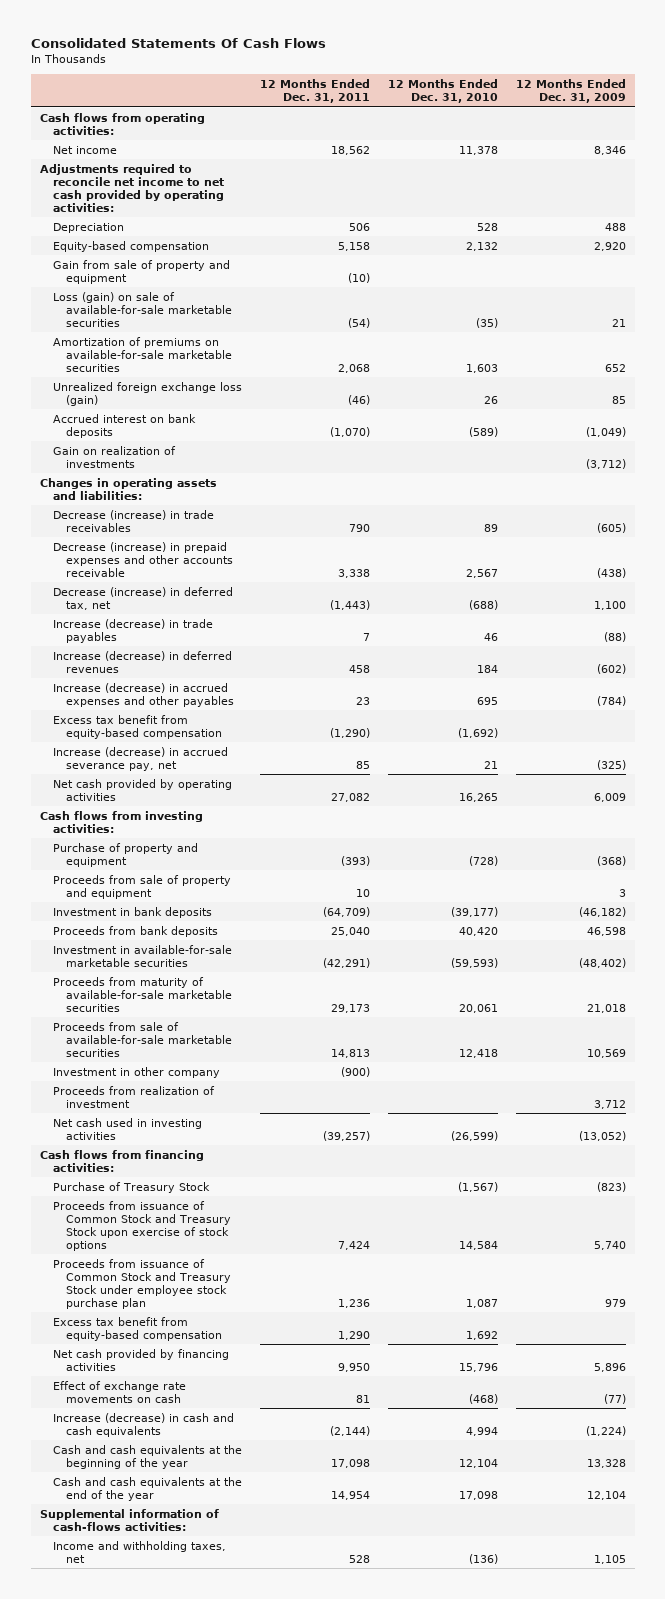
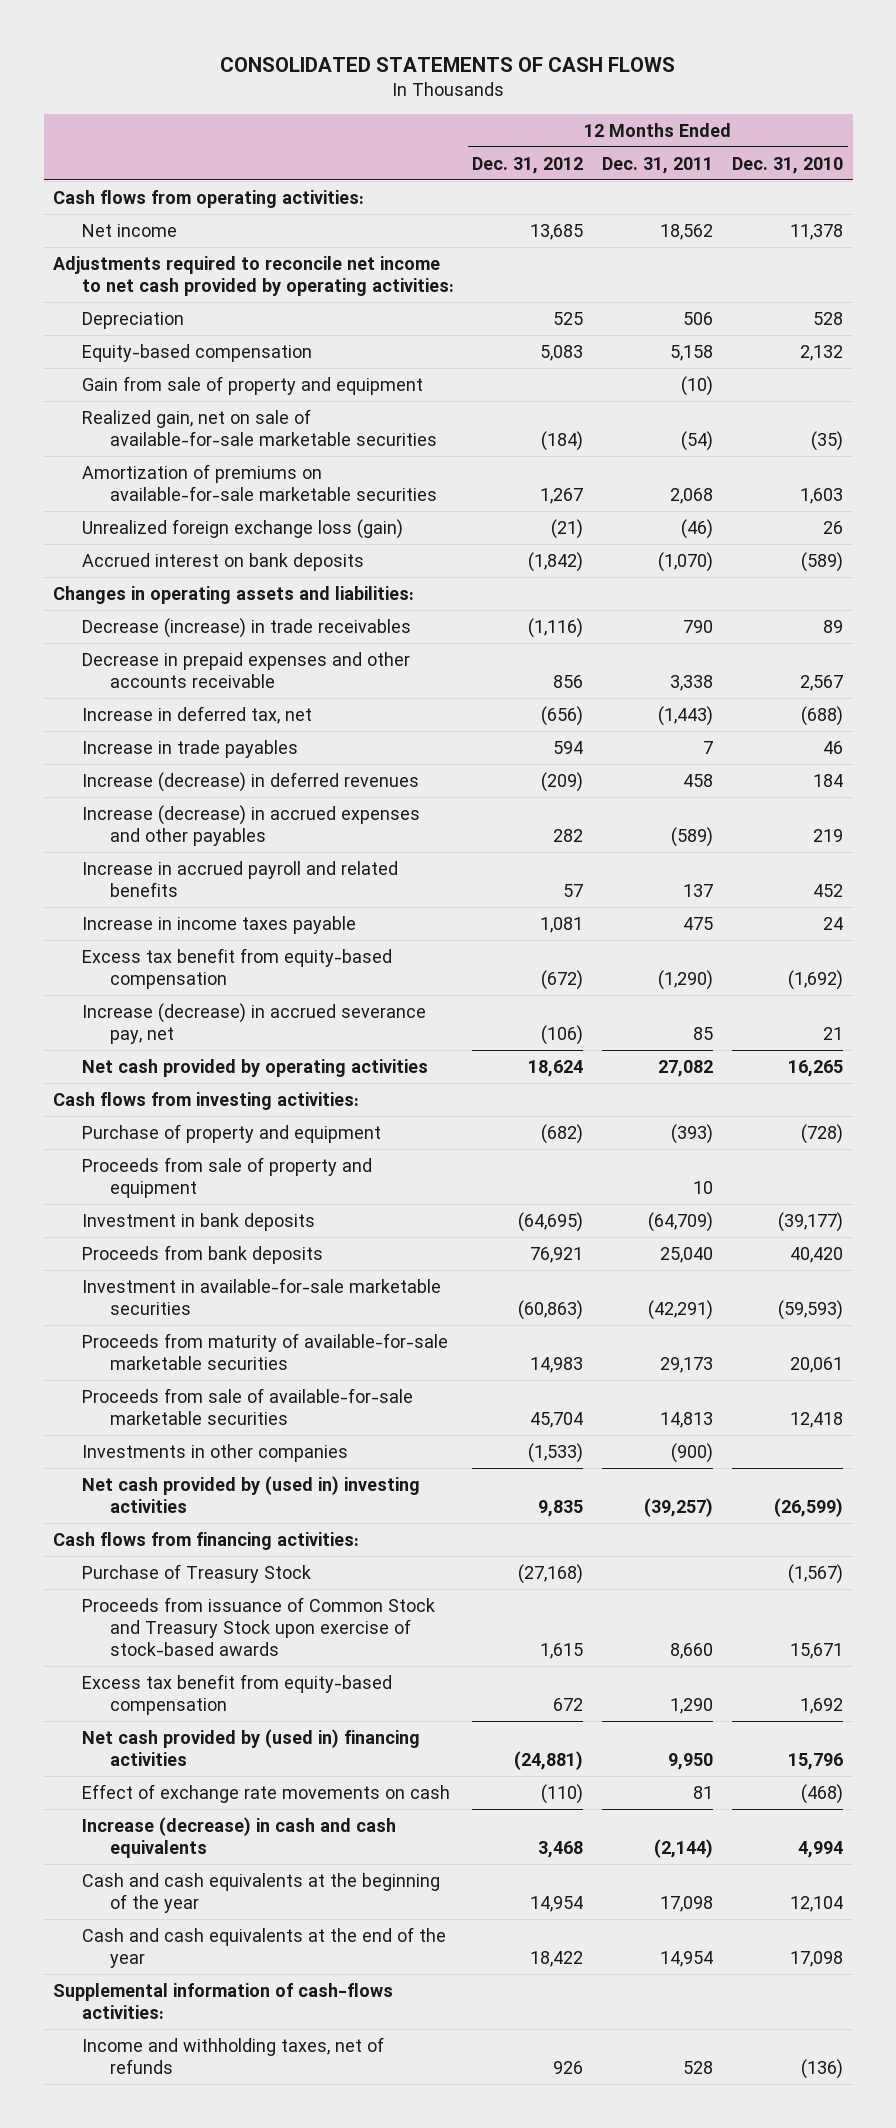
- Consolidated Statements Of Cash Flows
+ CONSOLIDATED STATEMENTS OF CASH FLOWS
- | 12 Months Ended Dec. 31, 2011 | 12 Months Ended Dec. 31, 2010 | 12 Months Ended Dec. 31, 2009
+ | 12 Months Ended Dec. 31, 2012 | 12 Months Ended Dec. 31, 2011 | 12 Months Ended Dec. 31, 2010
- Loss (gain) on sale of available-for-sale marketable securities | (54) | (35) | 21
+ Realized gain, net on sale of available-for-sale marketable securities | (184) | (54) | (35)
- Gain on realization of investments | | | (3,712)
- Decrease (increase) in prepaid expenses and other accounts receivable | 3,338 | 2,567 | (438)
- Decrease (increase) in deferred tax, net | (1,443) | (688) | 1,100
- Increase (decrease) in trade payables | 7 | 46 | (88)
+ Decrease in prepaid expenses and other accounts receivable | 856 | 3,338 | 2,567
+ Increase in deferred tax, net | (656) | (1,443) | (688)
+ Increase in trade payables | 594 | 7 | 46
- Increase (decrease) in accrued expenses and other payables | 23 | 695 | (784)
+ Increase (decrease) in accrued expenses and other payables | 282 | (589) | 219
+ Increase in accrued payroll and related benefits | 57 | 137 | 452
+ Increase in income taxes payable | 1,081 | 475 | 24
- Investment in other company | (900) | |
- Proceeds from realization of investment | | | 3,712
- Net cash used in investing activities | (39,257) | (26,599) | (13,052)
+ Investments in other companies | (1,533) | (900) |
+ Net cash provided by (used in) investing activities | 9,835 | (39,257) | (26,599)
- Proceeds from issuance of Common Stock and Treasury Stock upon exercise of stock options | 7,424 | 14,584 | 5,740
- Proceeds from issuance of Common Stock and Treasury Stock under employee stock purchase plan | 1,236 | 1,087 | 979
+ Proceeds from issuance of Common Stock and Treasury Stock upon exercise of stock-based awards | 1,615 | 8,660 | 15,671
- Net cash provided by financing activities | 9,950 | 15,796 | 5,896
+ Net cash provided by (used in) financing activities | (24,881) | 9,950 | 15,796
- Income and withholding taxes, net | 528 | (136) | 1,105
+ Income and withholding taxes, net of refunds | 926 | 528 | (136)

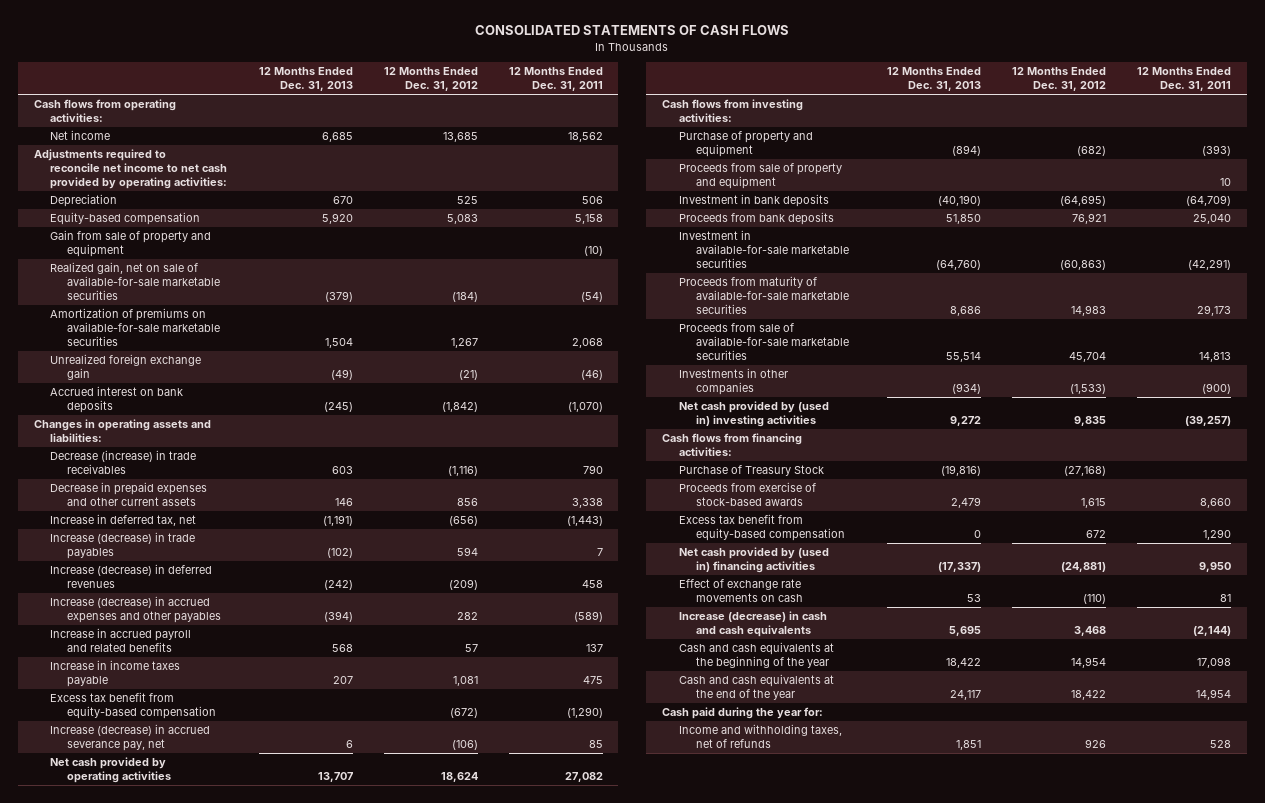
- | 12 Months Ended Dec. 31, 2012 | 12 Months Ended Dec. 31, 2011 | 12 Months Ended Dec. 31, 2010
+ | 12 Months Ended Dec. 31, 2013 | 12 Months Ended Dec. 31, 2012 | 12 Months Ended Dec. 31, 2011
- Unrealized foreign exchange loss (gain) | (21) | (46) | 26
+ Unrealized foreign exchange gain | (49) | (21) | (46)
- Decrease in prepaid expenses and other accounts receivable | 856 | 3,338 | 2,567
+ Decrease in prepaid expenses and other current assets | 146 | 856 | 3,338
- Increase in trade payables | 594 | 7 | 46
+ Increase (decrease) in trade payables | (102) | 594 | 7
- Proceeds from issuance of Common Stock and Treasury Stock upon exercise of stock-based awards | 1,615 | 8,660 | 15,671
+ Proceeds from exercise of stock-based awards | 2,479 | 1,615 | 8,660
- Supplemental information of cash-flows activities:
+ Cash paid during the year for:

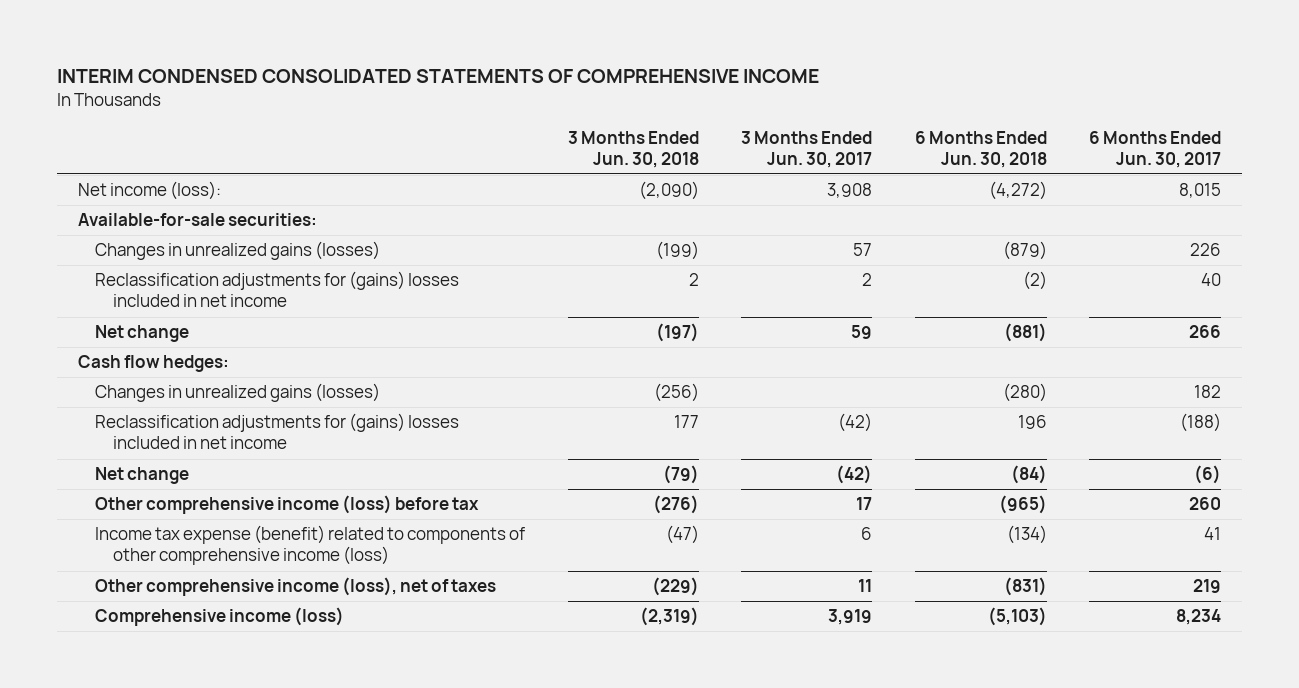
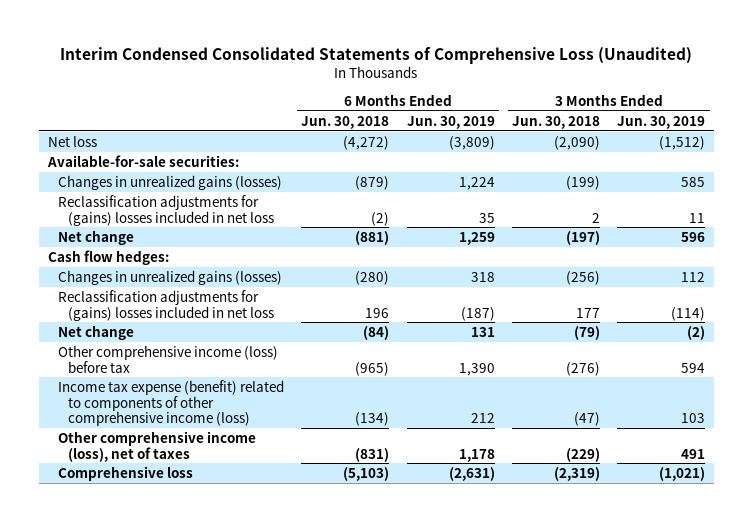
- INTERIM CONDENSED CONSOLIDATED STATEMENTS OF COMPREHENSIVE INCOME
+ Interim Condensed Consolidated Statements of Comprehensive Loss (Unaudited)
- | 3 Months Ended Jun. 30, 2018 | 3 Months Ended Jun. 30, 2017 | 6 Months Ended Jun. 30, 2018 | 6 Months Ended Jun. 30, 2017
+ | 6 Months Ended Jun. 30, 2018 | 6 Months Ended Jun. 30, 2019 | 3 Months Ended Jun. 30, 2018 | 3 Months Ended Jun. 30, 2019
- Net income (loss): | (2,090) | 3,908 | (4,272) | 8,015
+ Net loss | (4,272) | (3,809) | (2,090) | (1,512)
- Reclassification adjustments for (gains) losses included in net income | 2 | 2 | (2) | 40
+ Reclassification adjustments for (gains) losses included in net loss | (2) | 35 | 2 | 11
- Reclassification adjustments for (gains) losses included in net income | 177 | (42) | 196 | (188)
+ Reclassification adjustments for (gains) losses included in net loss | 196 | (187) | 177 | (114)
- Comprehensive income (loss) | (2,319) | 3,919 | (5,103) | 8,234
+ Comprehensive loss | (5,103) | (2,631) | (2,319) | (1,021)

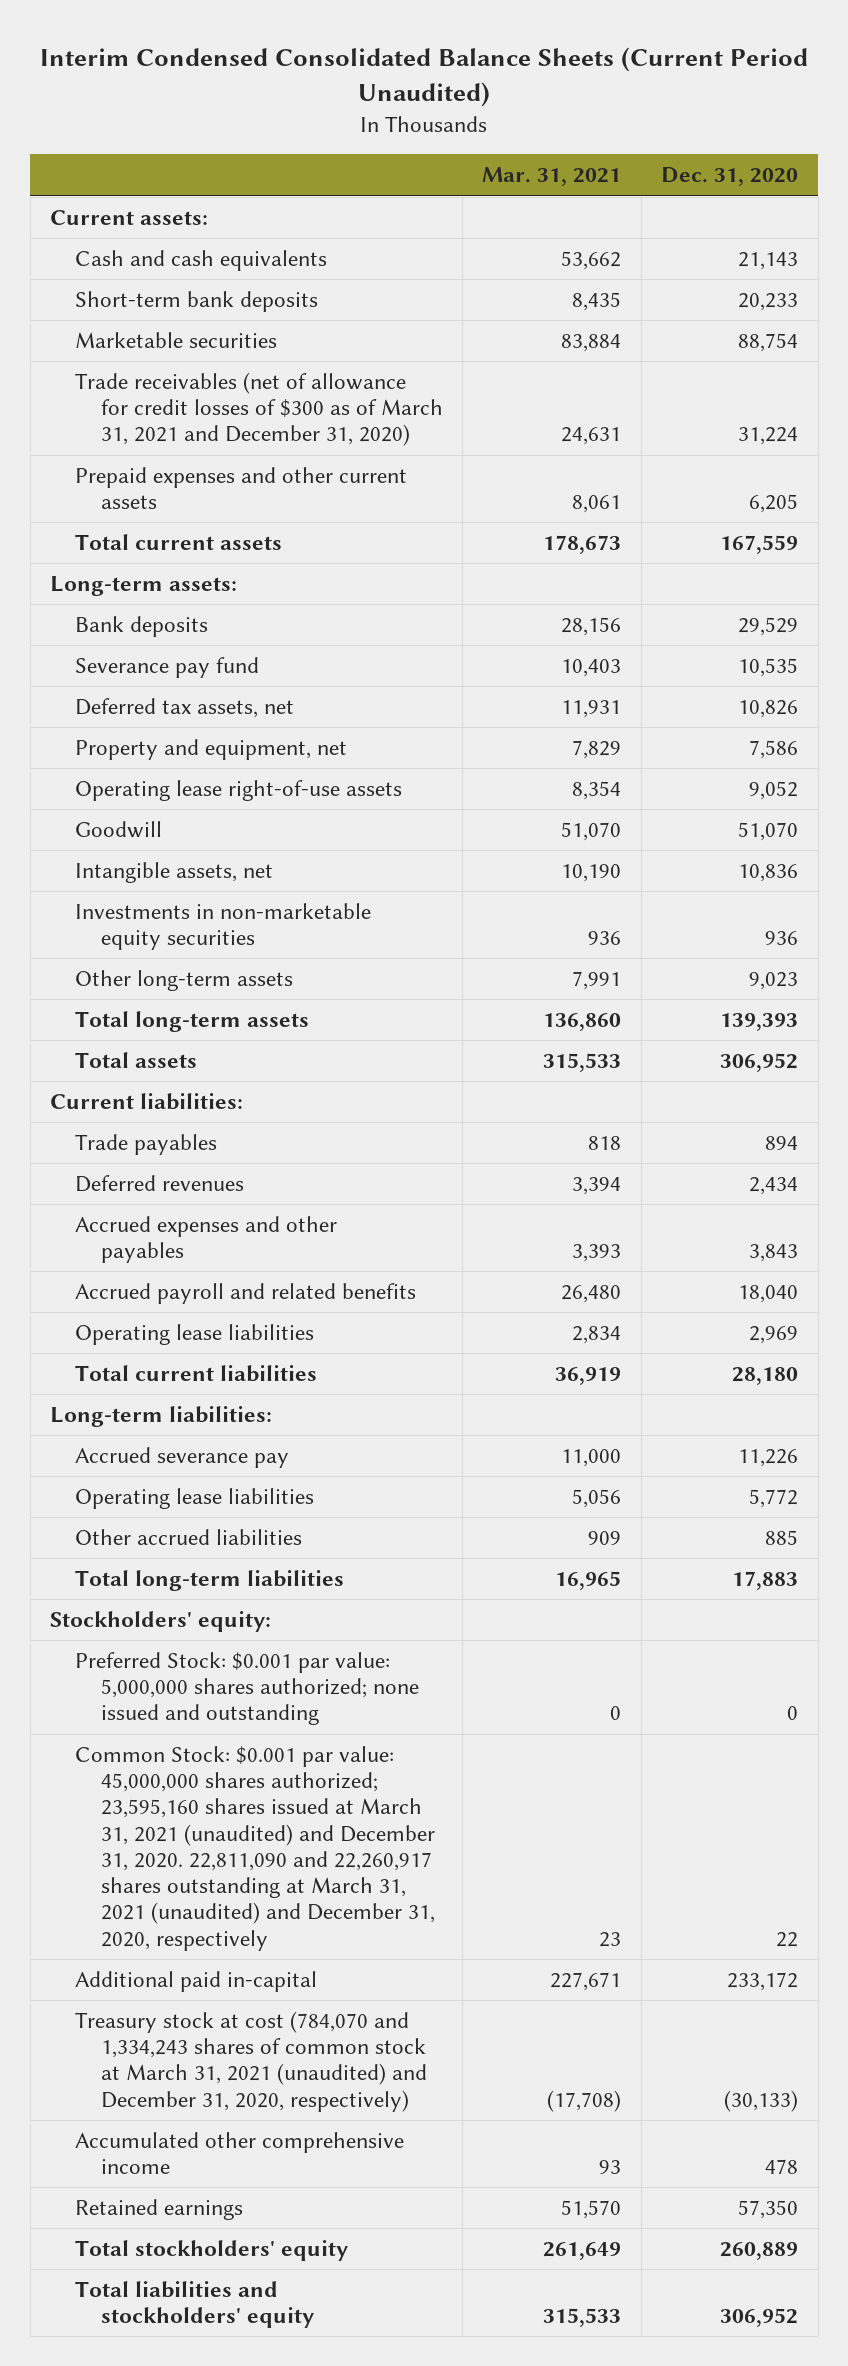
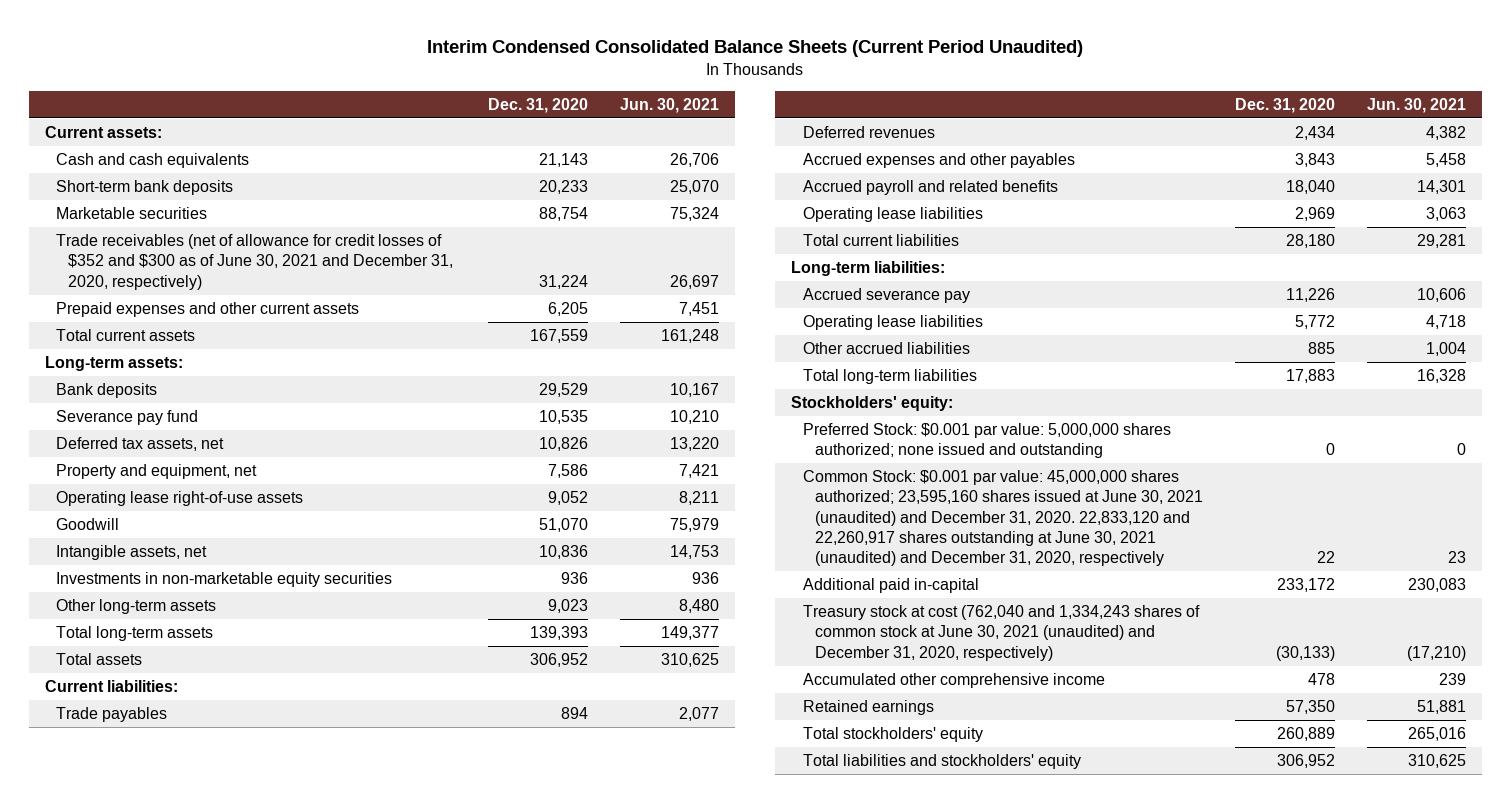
- | Mar. 31, 2021 | Dec. 31, 2020
+ | Dec. 31, 2020 | Jun. 30, 2021
- Trade receivables (net of allowance for credit losses of $300 as of March 31, 2021 and December 31, 2020) | 24,631 | 31,224
+ Trade receivables (net of allowance for credit losses of $352 and $300 as of June 30, 2021 and December 31, 2020, respectively) | 31,224 | 26,697
- Common Stock: $0.001 par value: 45,000,000 shares authorized; 23,595,160 shares issued at March 31, 2021 (unaudited) and December 31, 2020. 22,811,090 and 22,260,917 shares outstanding at March 31, 2021 (unaudited) and December 31, 2020, respectively | 23 | 22
+ Common Stock: $0.001 par value: 45,000,000 shares authorized; 23,595,160 shares issued at June 30, 2021 (unaudited) and December 31, 2020. 22,833,120 and 22,260,917 shares outstanding at June 30, 2021 (unaudited) and December 31, 2020, respectively | 22 | 23
- Treasury stock at cost (784,070 and 1,334,243 shares of common stock at March 31, 2021 (unaudited) and December 31, 2020, respectively) | (17,708) | (30,133)
+ Treasury stock at cost (762,040 and 1,334,243 shares of common stock at June 30, 2021 (unaudited) and December 31, 2020, respectively) | (30,133) | (17,210)

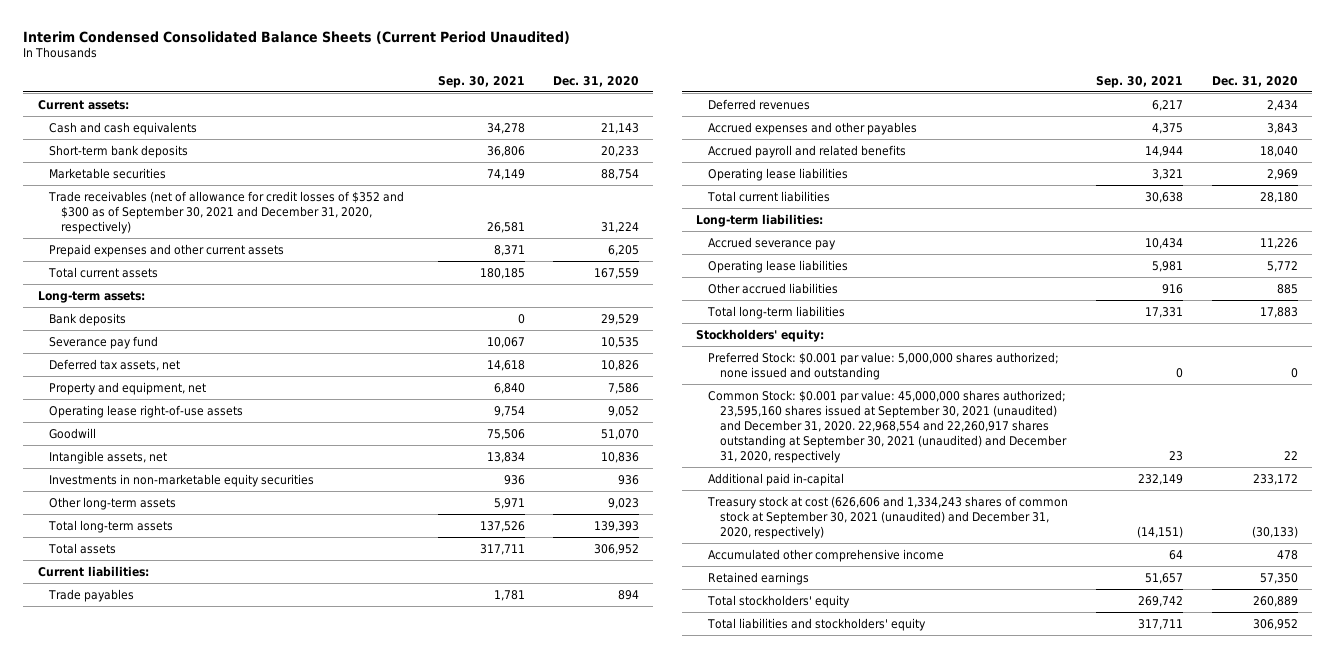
- | Dec. 31, 2020 | Jun. 30, 2021
+ | Sep. 30, 2021 | Dec. 31, 2020
- Trade receivables (net of allowance for credit losses of $352 and $300 as of June 30, 2021 and December 31, 2020, respectively) | 31,224 | 26,697
+ Trade receivables (net of allowance for credit losses of $352 and $300 as of September 30, 2021 and December 31, 2020, respectively) | 26,581 | 31,224
- Common Stock: $0.001 par value: 45,000,000 shares authorized; 23,595,160 shares issued at June 30, 2021 (unaudited) and December 31, 2020. 22,833,120 and 22,260,917 shares outstanding at June 30, 2021 (unaudited) and December 31, 2020, respectively | 22 | 23
+ Common Stock: $0.001 par value: 45,000,000 shares authorized; 23,595,160 shares issued at September 30, 2021 (unaudited) and December 31, 2020. 22,968,554 and 22,260,917 shares outstanding at September 30, 2021 (unaudited) and December 31, 2020, respectively | 23 | 22
- Treasury stock at cost (762,040 and 1,334,243 shares of common stock at June 30, 2021 (unaudited) and December 31, 2020, respectively) | (30,133) | (17,210)
+ Treasury stock at cost (626,606 and 1,334,243 shares of common stock at September 30, 2021 (unaudited) and December 31, 2020, respectively) | (14,151) | (30,133)

